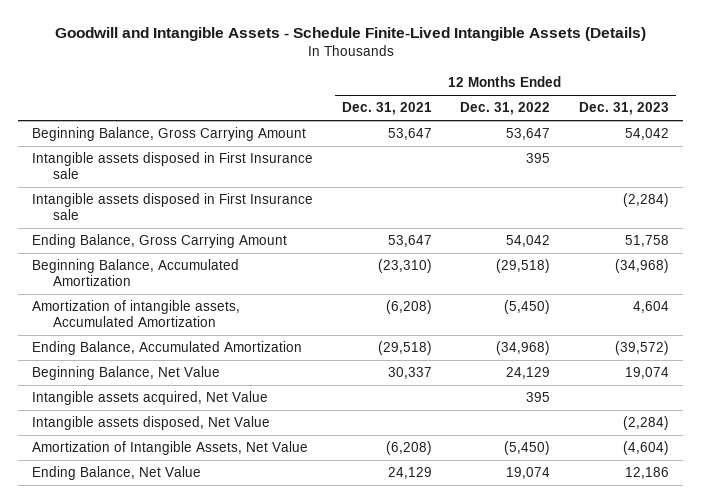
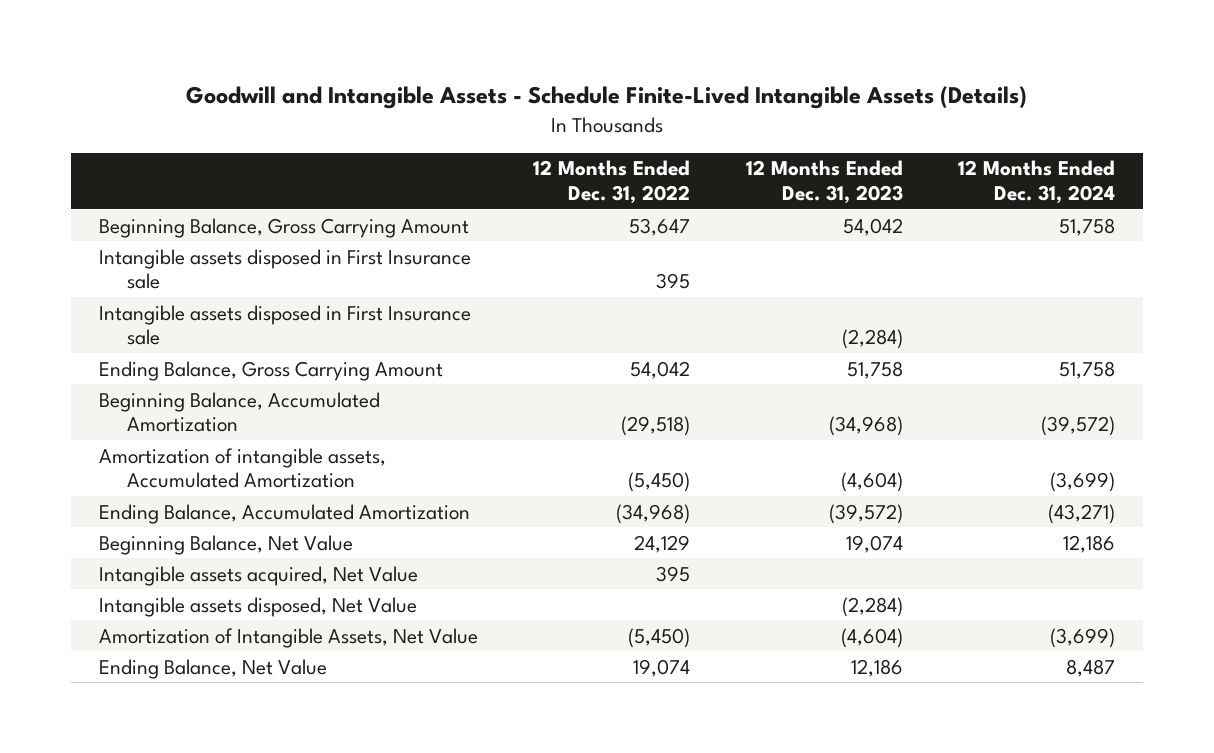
- | 12 Months Ended Dec. 31, 2021 | 12 Months Ended Dec. 31, 2022 | 12 Months Ended Dec. 31, 2023
+ | 12 Months Ended Dec. 31, 2022 | 12 Months Ended Dec. 31, 2023 | 12 Months Ended Dec. 31, 2024
- Amortization of intangible assets, Accumulated Amortization | (6,208) | (5,450) | 4,604
+ Amortization of intangible assets, Accumulated Amortization | (5,450) | (4,604) | (3,699)

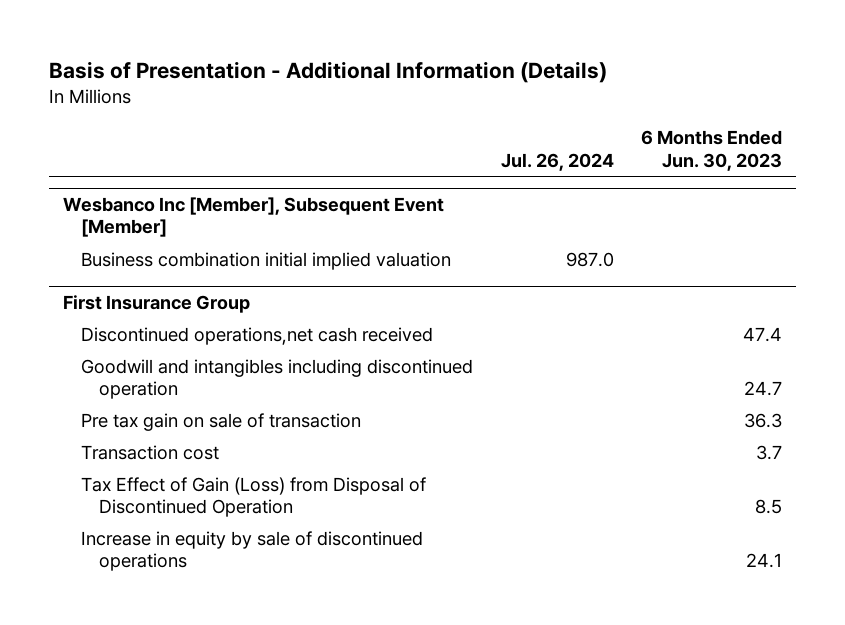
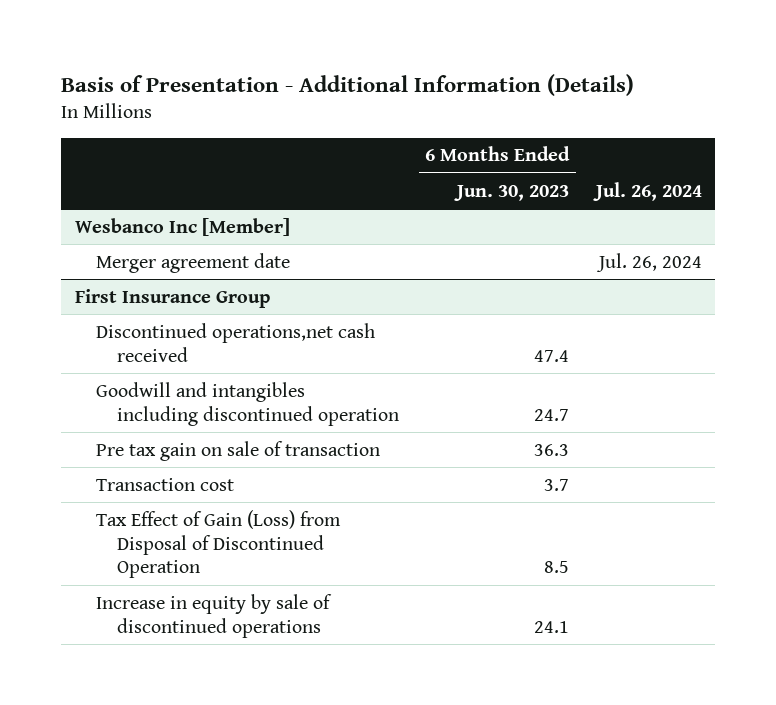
- | Jul. 26, 2024 | 6 Months Ended Jun. 30, 2023
+ | 6 Months Ended Jun. 30, 2023 | Jul. 26, 2024
- Wesbanco Inc [Member], Subsequent Event [Member]
- Business combination initial implied valuation | 987.0 |
+ Wesbanco Inc [Member]
+ Merger agreement date | | Jul. 26, 2024

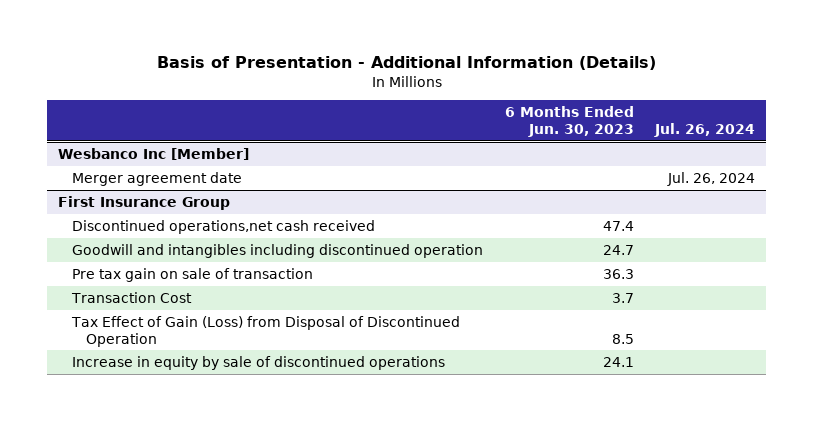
@ First Insurance Group
- Transaction cost | 3.7 |
+ Transaction Cost | 3.7 |

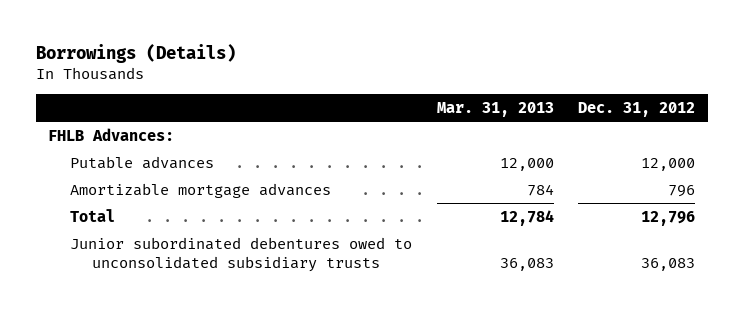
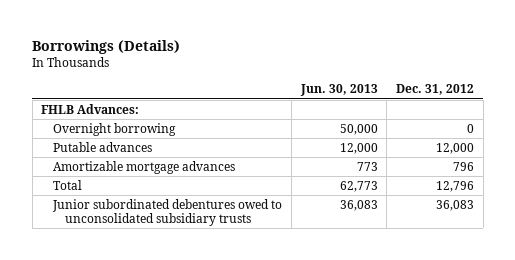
- | Mar. 31, 2013 | Dec. 31, 2012
+ | Jun. 30, 2013 | Dec. 31, 2012
+ Overnight borrowing | 50,000 | 0

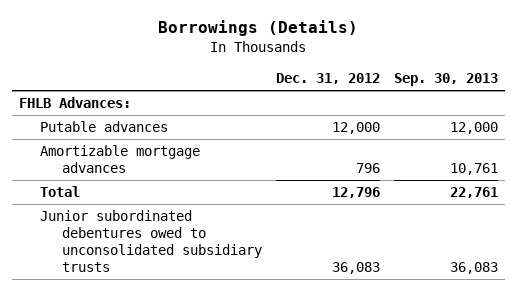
- | Jun. 30, 2013 | Dec. 31, 2012
+ | Dec. 31, 2012 | Sep. 30, 2013
- Overnight borrowing | 50,000 | 0

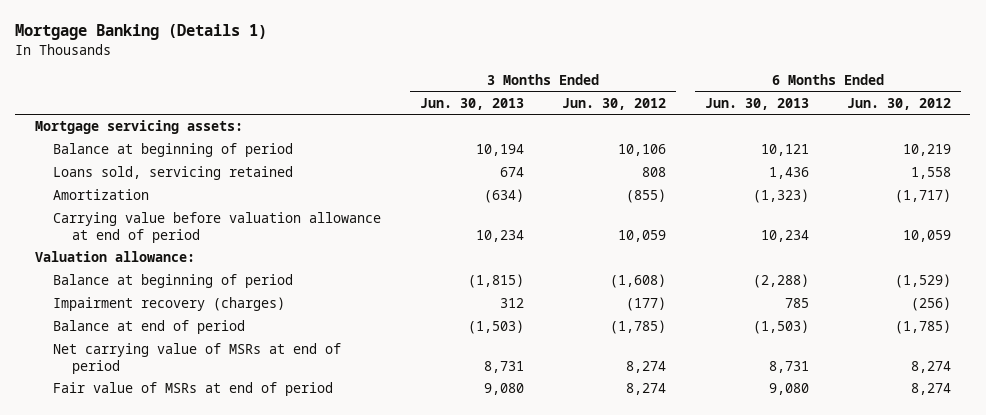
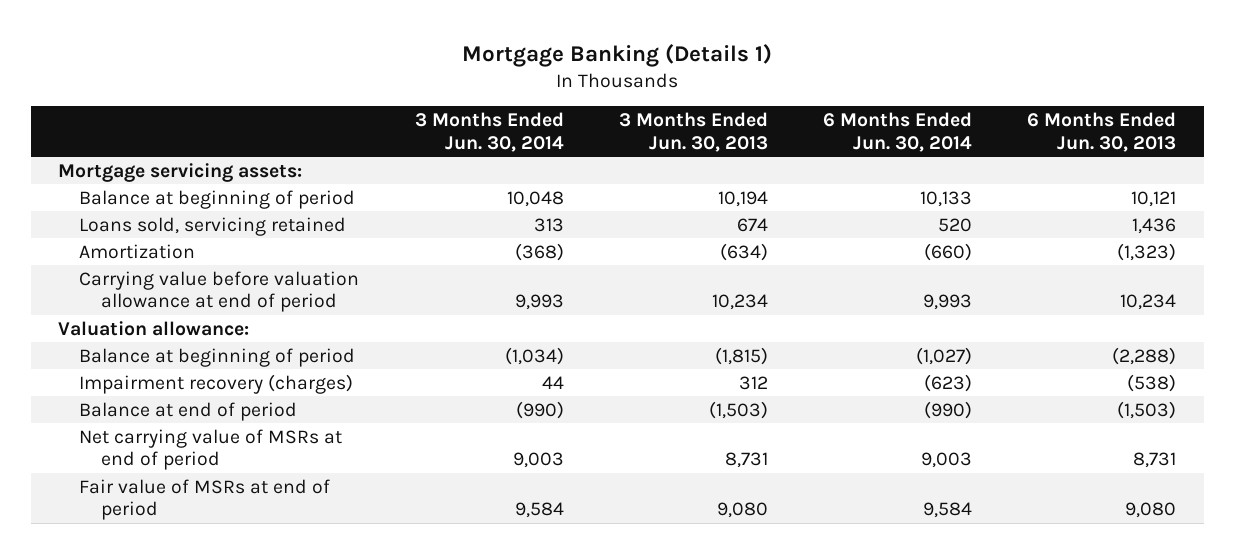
- | 3 Months Ended Jun. 30, 2013 | 3 Months Ended Jun. 30, 2012 | 6 Months Ended Jun. 30, 2013 | 6 Months Ended Jun. 30, 2012
+ | 3 Months Ended Jun. 30, 2014 | 3 Months Ended Jun. 30, 2013 | 6 Months Ended Jun. 30, 2014 | 6 Months Ended Jun. 30, 2013
- Impairment recovery (charges) | 312 | (177) | 785 | (256)
+ Impairment recovery (charges) | 44 | 312 | (623) | (538)

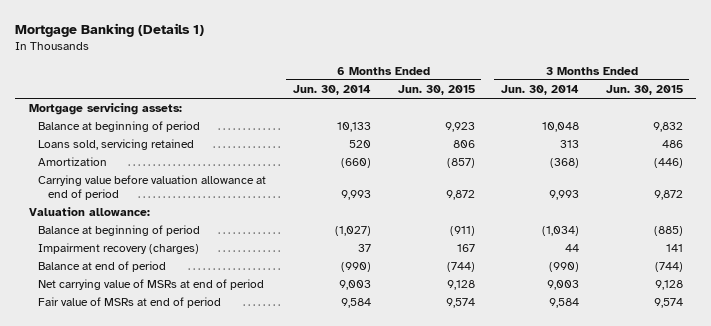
- | 3 Months Ended Jun. 30, 2014 | 3 Months Ended Jun. 30, 2013 | 6 Months Ended Jun. 30, 2014 | 6 Months Ended Jun. 30, 2013
+ | 6 Months Ended Jun. 30, 2014 | 6 Months Ended Jun. 30, 2015 | 3 Months Ended Jun. 30, 2014 | 3 Months Ended Jun. 30, 2015
- Impairment recovery (charges) | 44 | 312 | (623) | (538)
+ Impairment recovery (charges) | 37 | 167 | 44 | 141

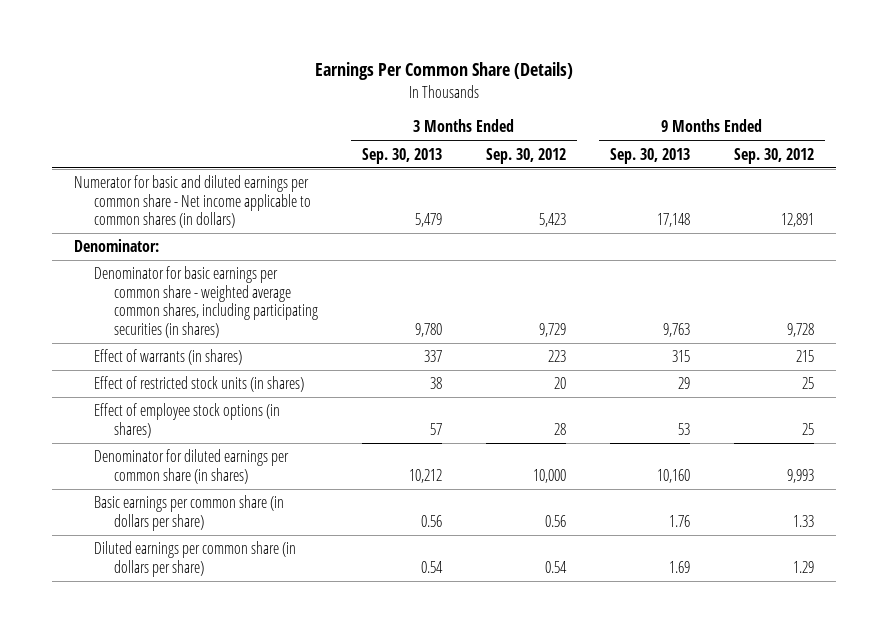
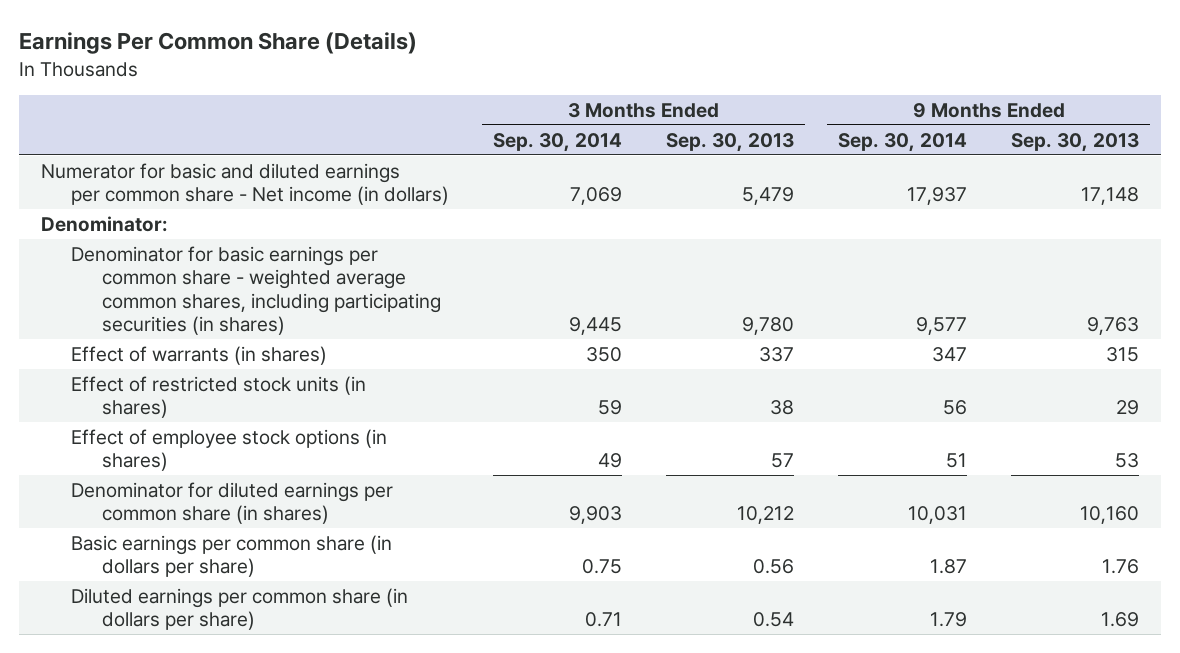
- | 3 Months Ended Sep. 30, 2013 | 3 Months Ended Sep. 30, 2012 | 9 Months Ended Sep. 30, 2013 | 9 Months Ended Sep. 30, 2012
+ | 3 Months Ended Sep. 30, 2014 | 3 Months Ended Sep. 30, 2013 | 9 Months Ended Sep. 30, 2014 | 9 Months Ended Sep. 30, 2013
- Numerator for basic and diluted earnings per common share - Net income applicable to common shares (in dollars) | 5,479 | 5,423 | 17,148 | 12,891
+ Numerator for basic and diluted earnings per common share - Net income (in dollars) | 7,069 | 5,479 | 17,937 | 17,148

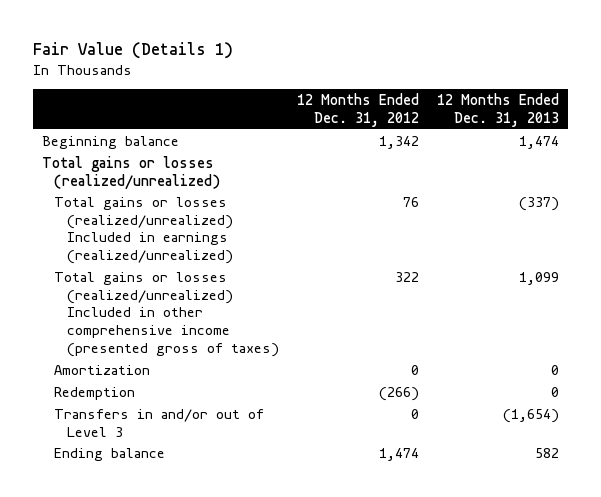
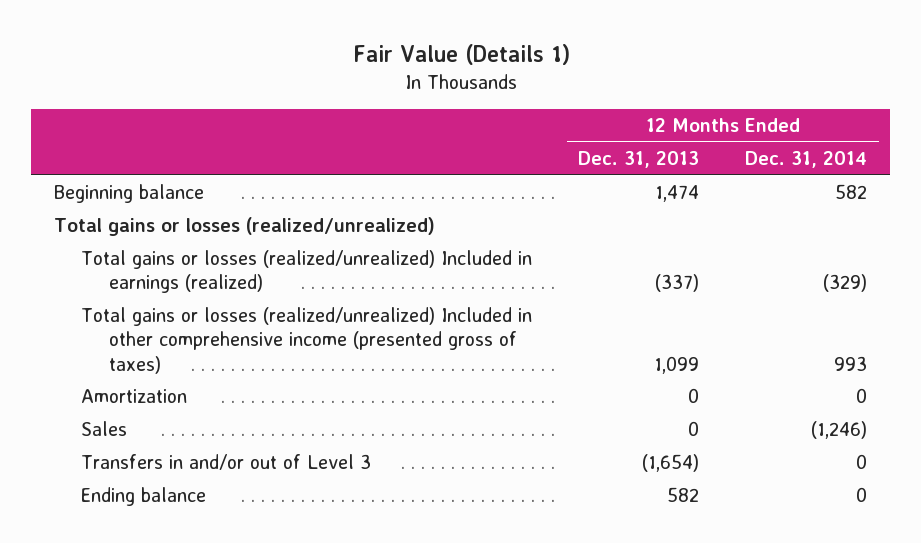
- | 12 Months Ended Dec. 31, 2012 | 12 Months Ended Dec. 31, 2013
+ | 12 Months Ended Dec. 31, 2013 | 12 Months Ended Dec. 31, 2014
- Total gains or losses (realized/unrealized) Included in earnings (realized/unrealized) | 76 | (337)
+ Total gains or losses (realized/unrealized) Included in earnings (realized) | (337) | (329)
- Redemption | (266) | 0
+ Sales | 0 | (1,246)

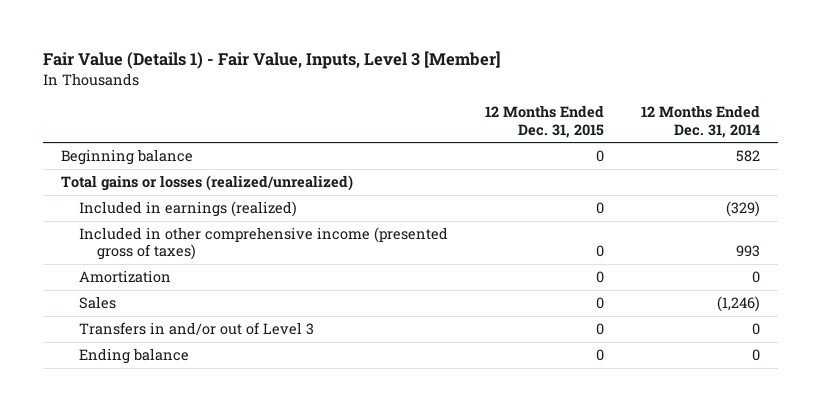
- Fair Value (Details 1)
+ Fair Value (Details 1) - Fair Value, Inputs, Level 3 [Member]
- | 12 Months Ended Dec. 31, 2013 | 12 Months Ended Dec. 31, 2014
+ | 12 Months Ended Dec. 31, 2015 | 12 Months Ended Dec. 31, 2014
- Total gains or losses (realized/unrealized) Included in earnings (realized) | (337) | (329)
- Total gains or losses (realized/unrealized) Included in other comprehensive income (presented gross of taxes) | 1,099 | 993
+ Included in earnings (realized) | 0 | (329)
+ Included in other comprehensive income (presented gross of taxes) | 0 | 993

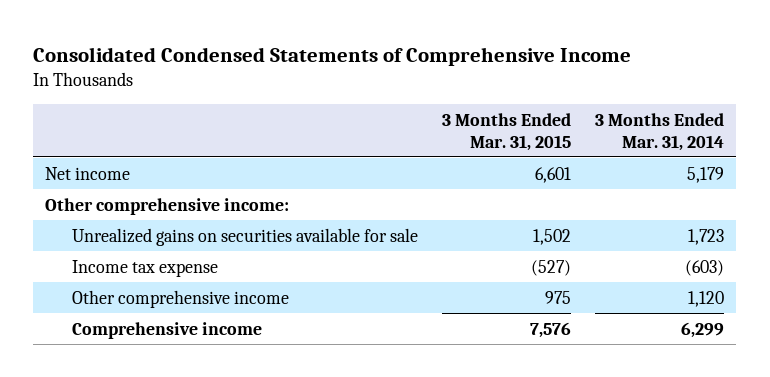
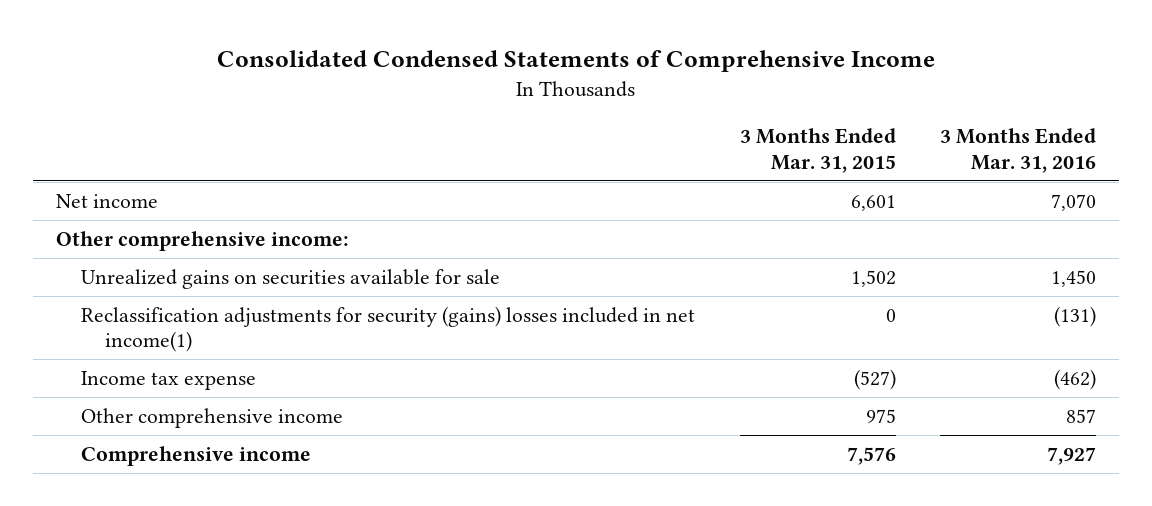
- | 3 Months Ended Mar. 31, 2015 | 3 Months Ended Mar. 31, 2014
+ | 3 Months Ended Mar. 31, 2015 | 3 Months Ended Mar. 31, 2016
+ Reclassification adjustments for security (gains) losses included in net income(1) | 0 | (131)

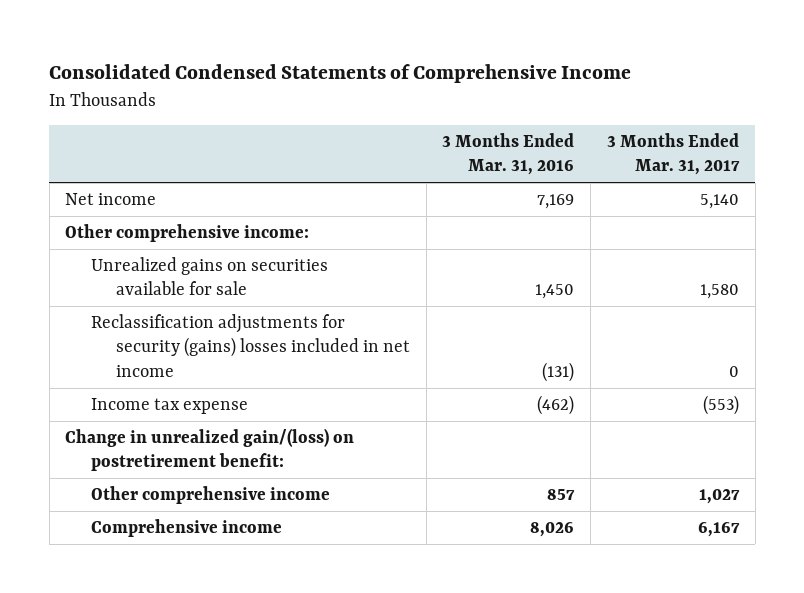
- | 3 Months Ended Mar. 31, 2015 | 3 Months Ended Mar. 31, 2016
+ | 3 Months Ended Mar. 31, 2016 | 3 Months Ended Mar. 31, 2017
- Net income | 6,601 | 7,070
+ Net income | 7,169 | 5,140
- Reclassification adjustments for security (gains) losses included in net income(1) | 0 | (131)
+ Reclassification adjustments for security (gains) losses included in net income | (131) | 0
+ Change in unrealized gain/(loss) on postretirement benefit:
- Comprehensive income | 7,576 | 7,927
+ Comprehensive income | 8,026 | 6,167

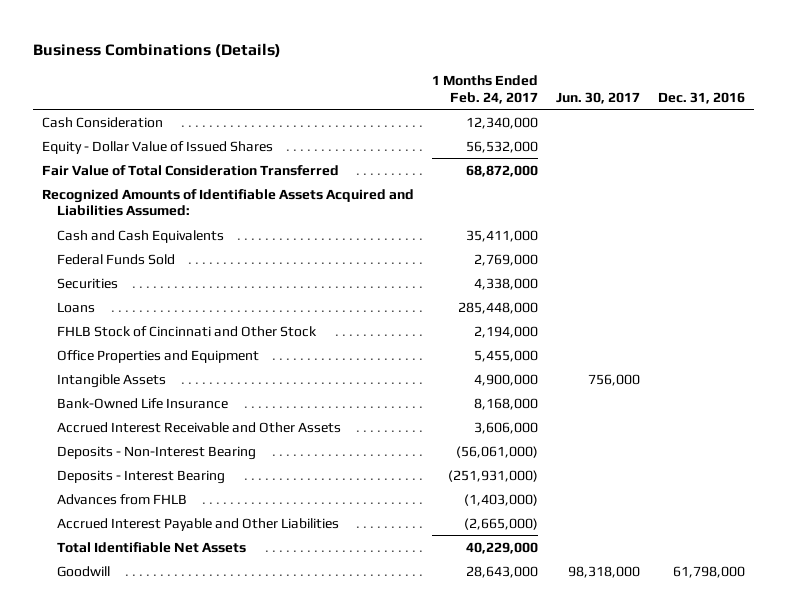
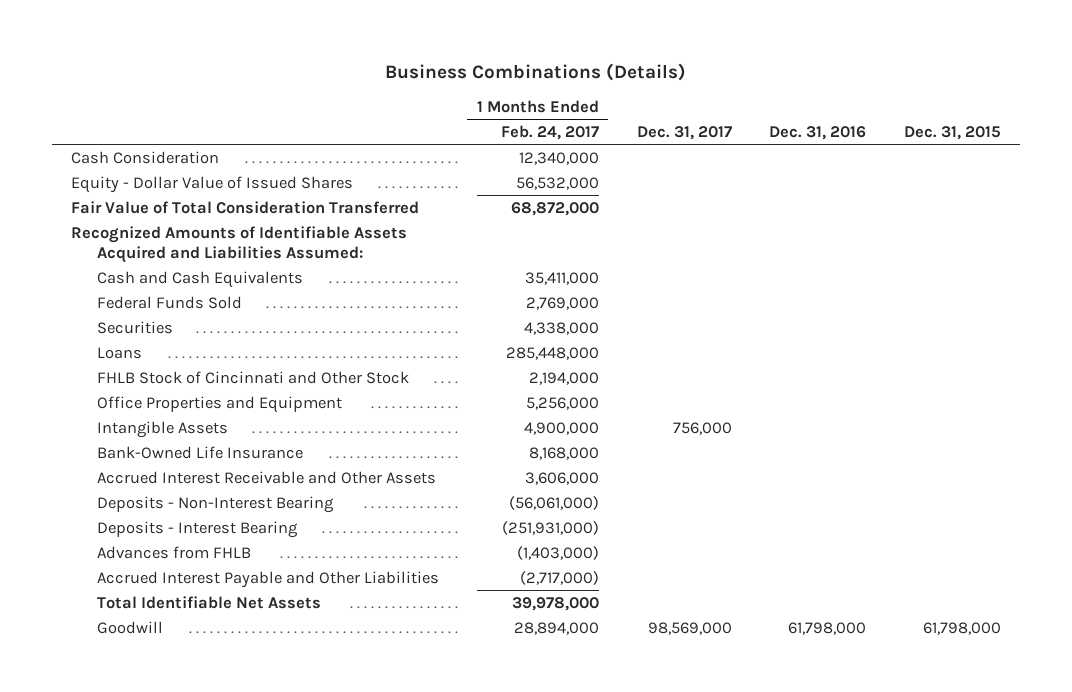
- | 1 Months Ended Feb. 24, 2017 | Jun. 30, 2017 | Dec. 31, 2016
+ | 1 Months Ended Feb. 24, 2017 | Dec. 31, 2017 | Dec. 31, 2016 | Dec. 31, 2015
- Office Properties and Equipment | 5,455,000 | |
+ Office Properties and Equipment | 5,256,000 | | |
- Accrued Interest Payable and Other Liabilities | (2,665,000) | |
- Total Identifiable Net Assets | 40,229,000 | |
- Goodwill | 28,643,000 | 98,318,000 | 61,798,000
+ Accrued Interest Payable and Other Liabilities | (2,717,000) | | |
+ Total Identifiable Net Assets | 39,978,000 | | |
+ Goodwill | 28,894,000 | 98,569,000 | 61,798,000 | 61,798,000

